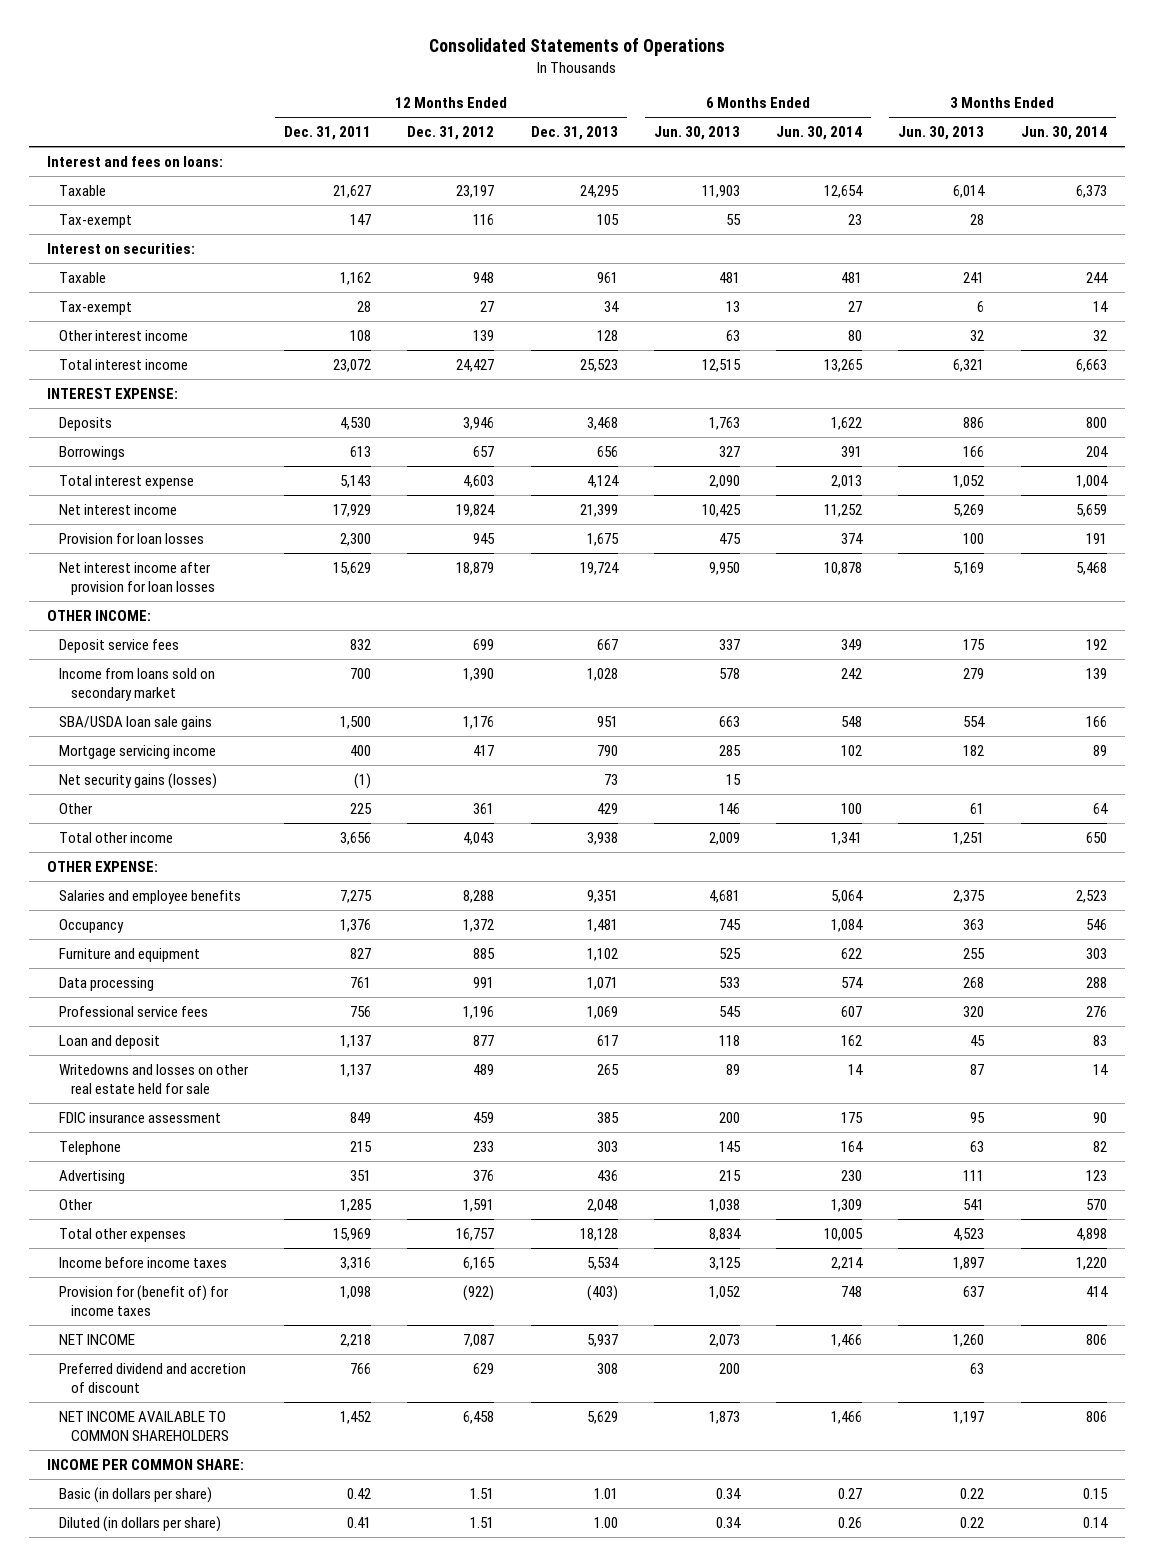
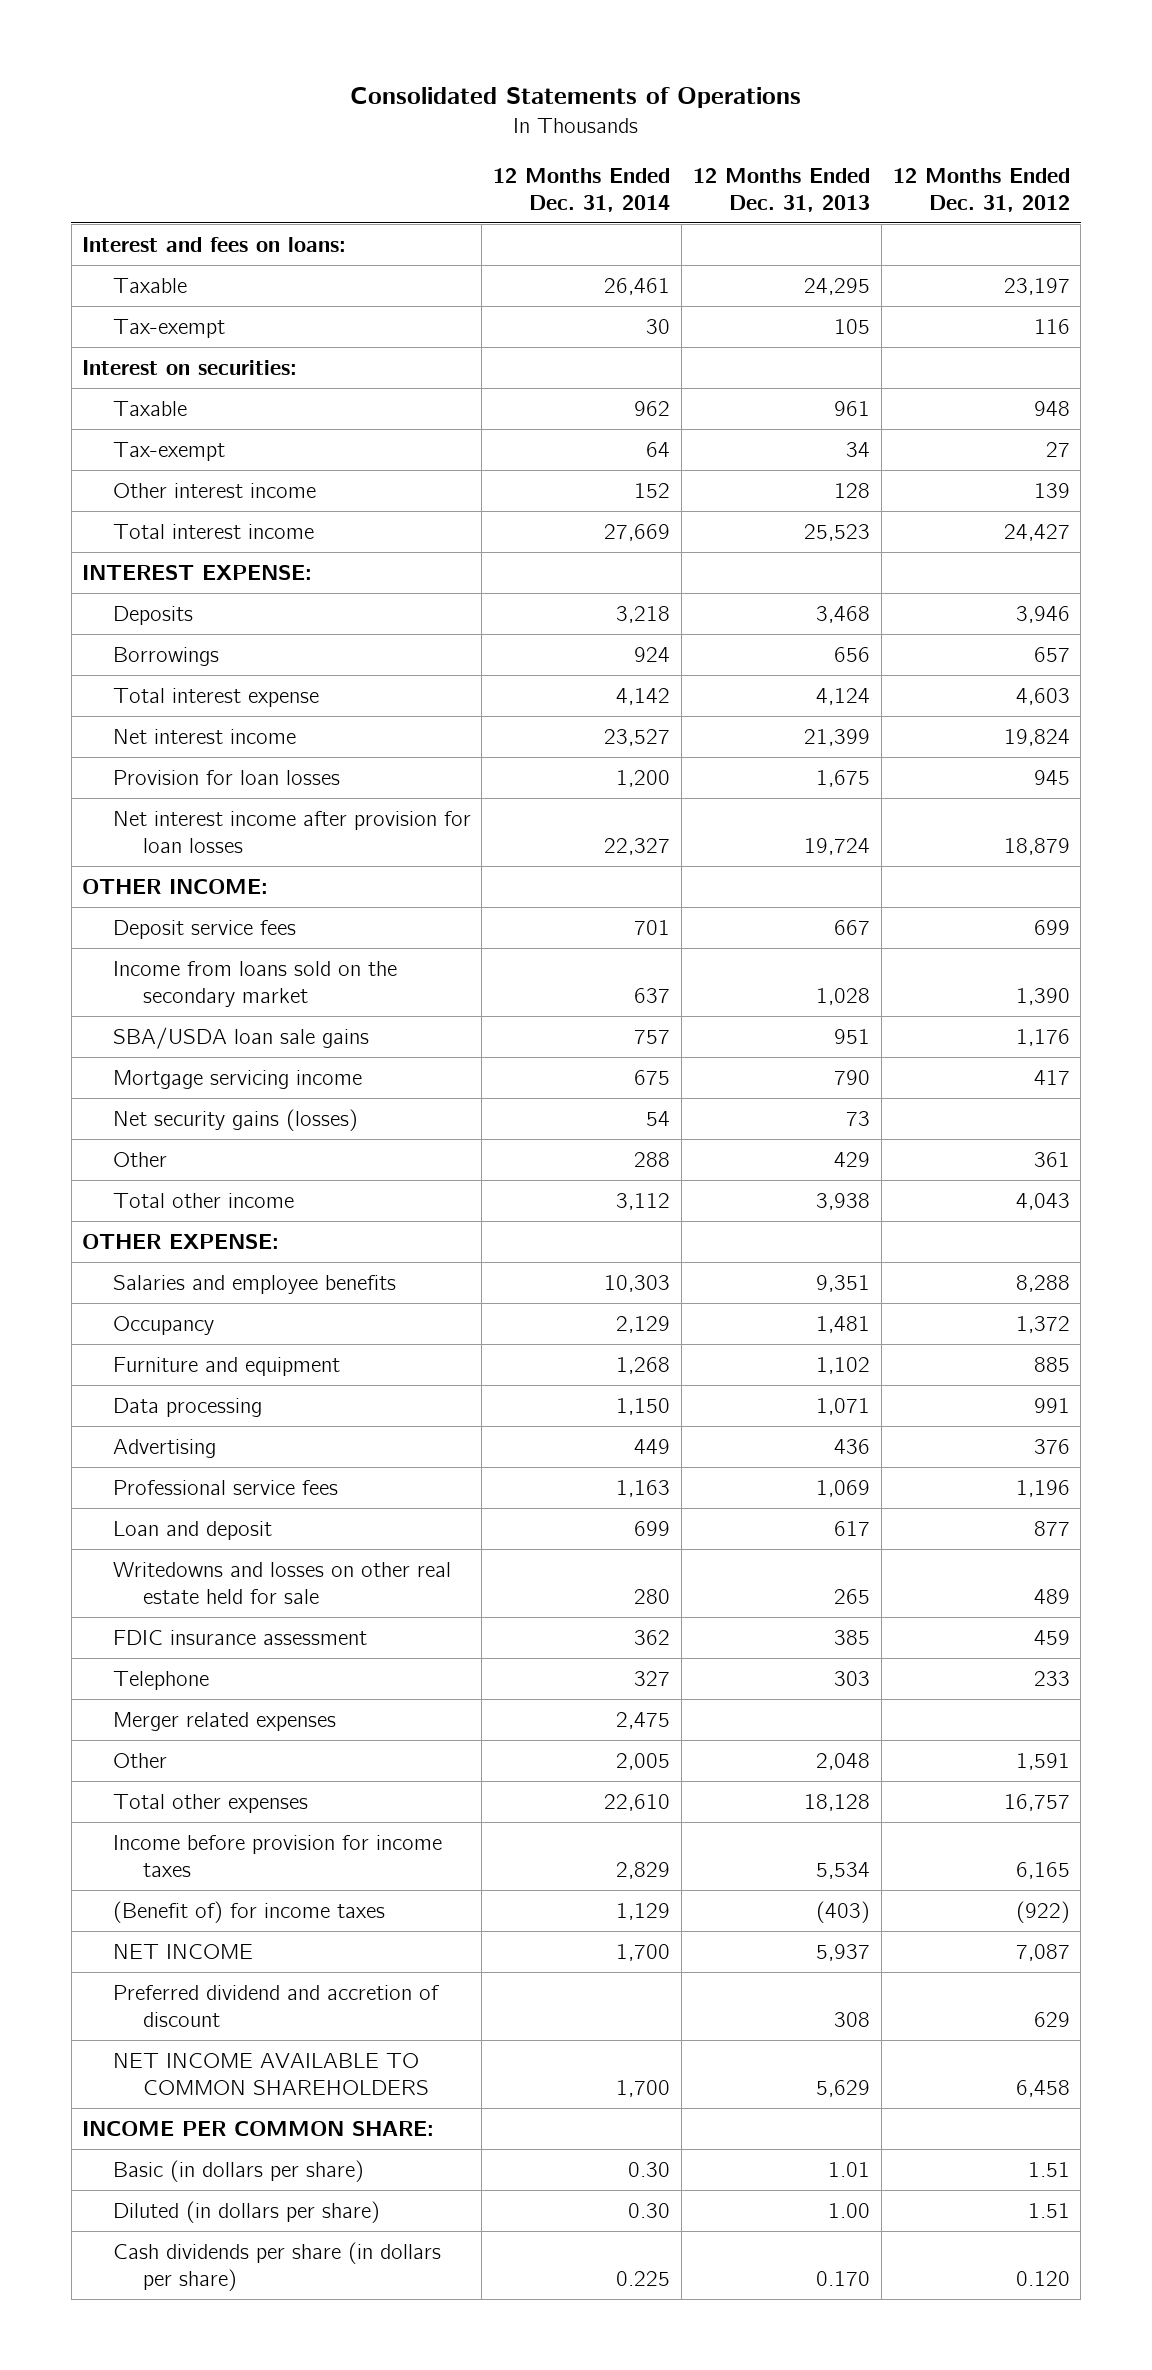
- | 12 Months Ended Dec. 31, 2011 | 12 Months Ended Dec. 31, 2012 | 12 Months Ended Dec. 31, 2013 | 6 Months Ended Jun. 30, 2013 | 6 Months Ended Jun. 30, 2014 | 3 Months Ended Jun. 30, 2013 | 3 Months Ended Jun. 30, 2014
+ | 12 Months Ended Dec. 31, 2014 | 12 Months Ended Dec. 31, 2013 | 12 Months Ended Dec. 31, 2012
- Income from loans sold on secondary market | 700 | 1,390 | 1,028 | 578 | 242 | 279 | 139
+ Income from loans sold on the secondary market | 637 | 1,028 | 1,390
moved up: Advertising | 449 | 436 | 376
+ Merger related expenses | 2,475 | |
- Income before income taxes | 3,316 | 6,165 | 5,534 | 3,125 | 2,214 | 1,897 | 1,220
- Provision for (benefit of) for income taxes | 1,098 | (922) | (403) | 1,052 | 748 | 637 | 414
+ Income before provision for income taxes | 2,829 | 5,534 | 6,165
+ (Benefit of) for income taxes | 1,129 | (403) | (922)
+ Cash dividends per share (in dollars per share) | 0.225 | 0.170 | 0.120

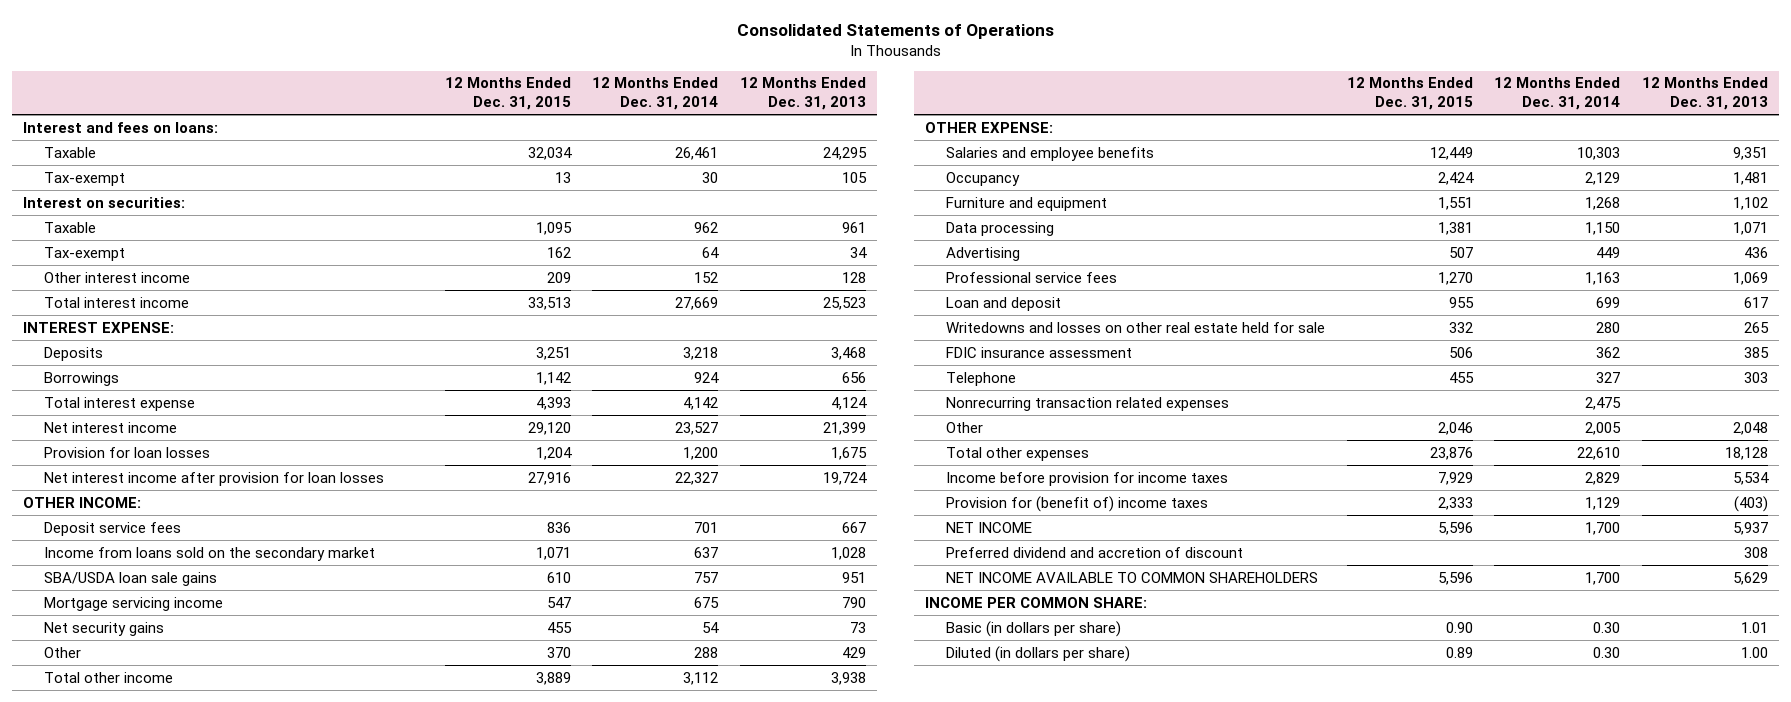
- | 12 Months Ended Dec. 31, 2014 | 12 Months Ended Dec. 31, 2013 | 12 Months Ended Dec. 31, 2012
+ | 12 Months Ended Dec. 31, 2015 | 12 Months Ended Dec. 31, 2014 | 12 Months Ended Dec. 31, 2013
- Net security gains (losses) | 54 | 73 |
+ Net security gains | 455 | 54 | 73
- Merger related expenses | 2,475 | |
+ Nonrecurring transaction related expenses | | 2,475 |
- (Benefit of) for income taxes | 1,129 | (403) | (922)
+ Provision for (benefit of) income taxes | 2,333 | 1,129 | (403)
- Cash dividends per share (in dollars per share) | 0.225 | 0.170 | 0.120

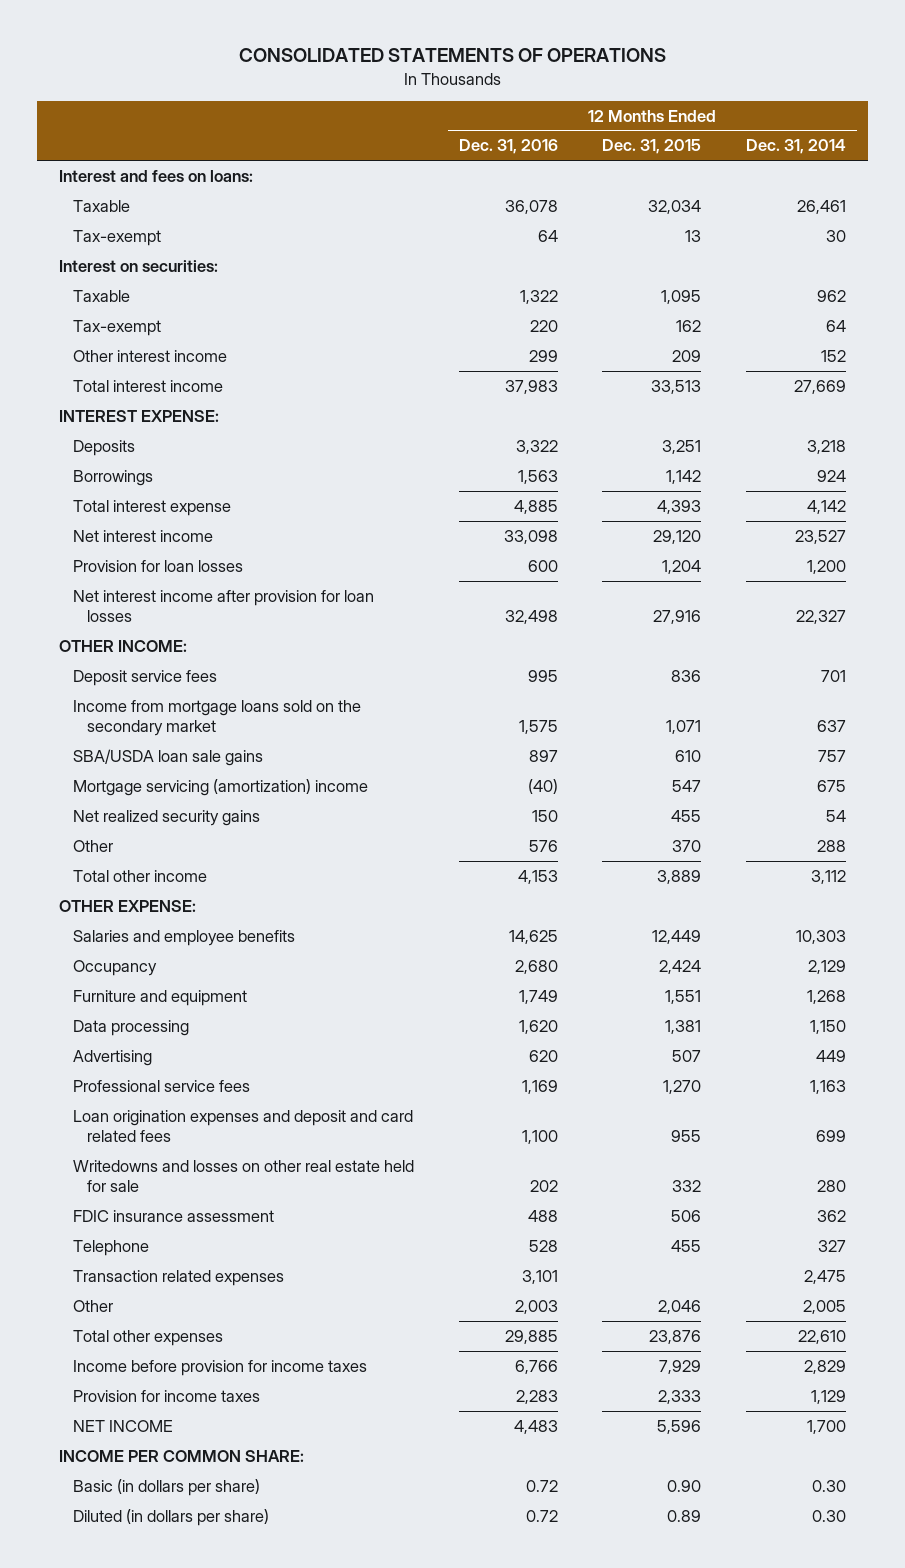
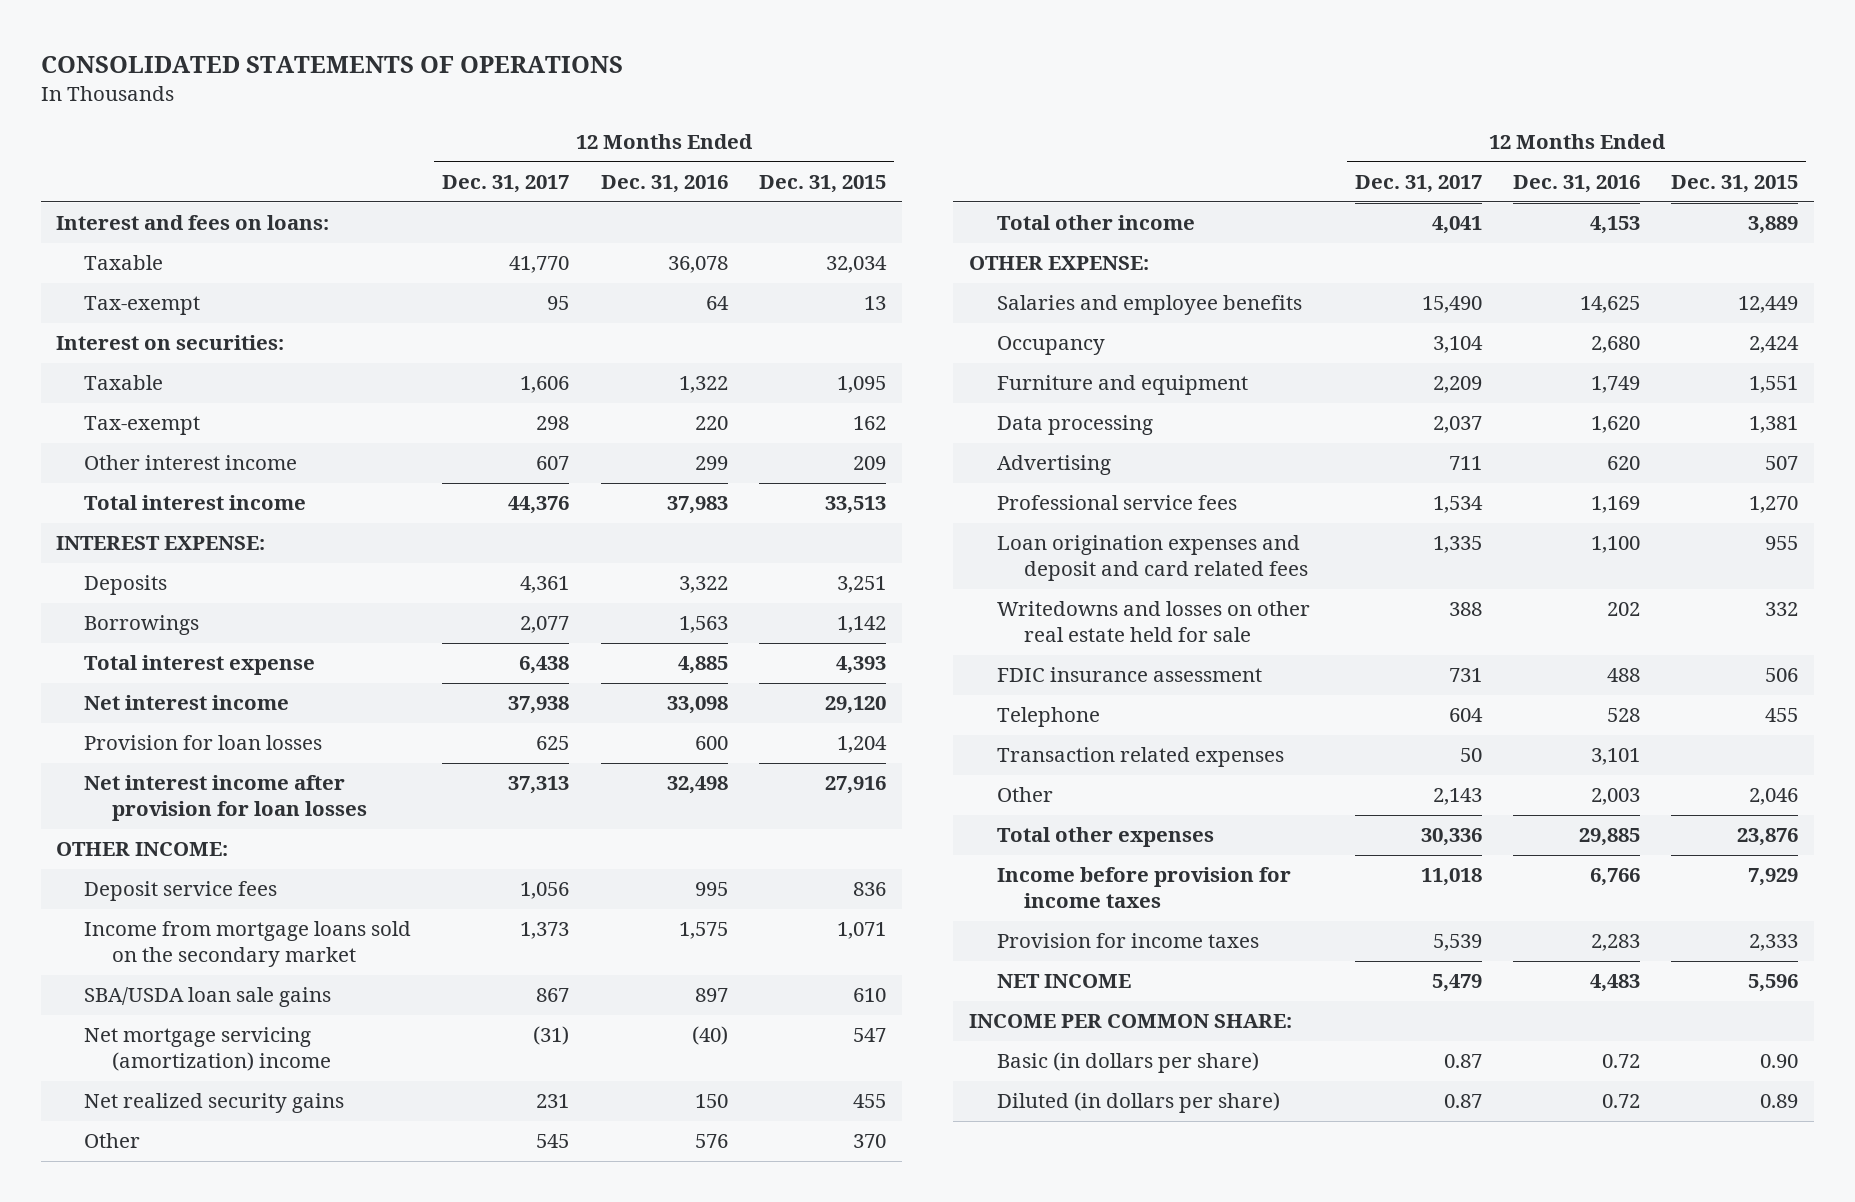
- | 12 Months Ended Dec. 31, 2016 | 12 Months Ended Dec. 31, 2015 | 12 Months Ended Dec. 31, 2014
+ | 12 Months Ended Dec. 31, 2017 | 12 Months Ended Dec. 31, 2016 | 12 Months Ended Dec. 31, 2015
- Mortgage servicing (amortization) income | (40) | 547 | 675
+ Net mortgage servicing (amortization) income | (31) | (40) | 547

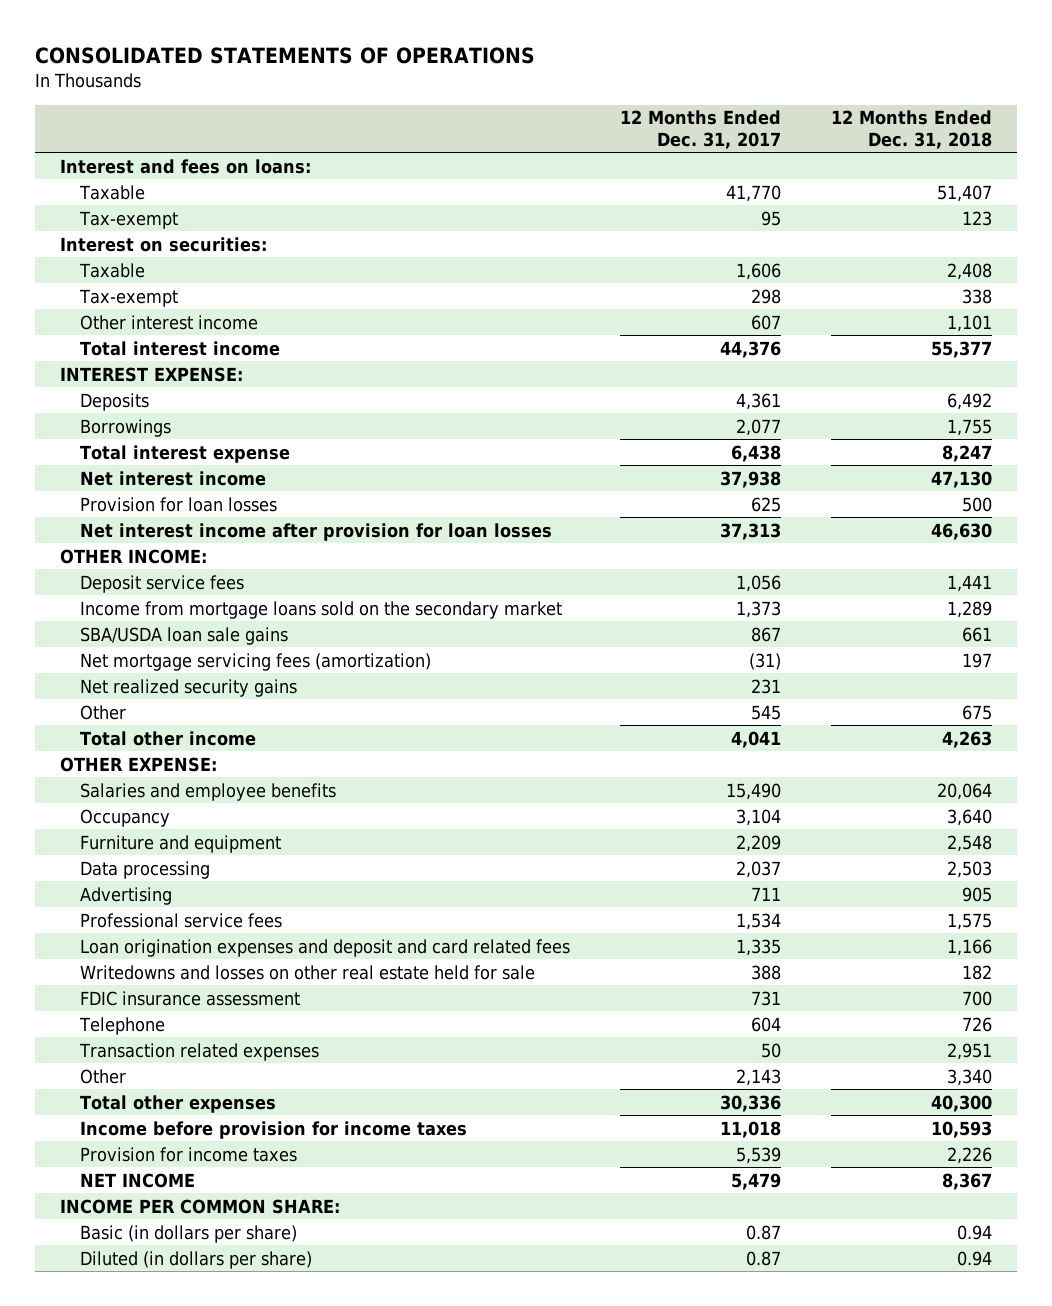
- | 12 Months Ended Dec. 31, 2017 | 12 Months Ended Dec. 31, 2016 | 12 Months Ended Dec. 31, 2015
+ | 12 Months Ended Dec. 31, 2017 | 12 Months Ended Dec. 31, 2018
- Net mortgage servicing (amortization) income | (31) | (40) | 547
+ Net mortgage servicing fees (amortization) | (31) | 197

